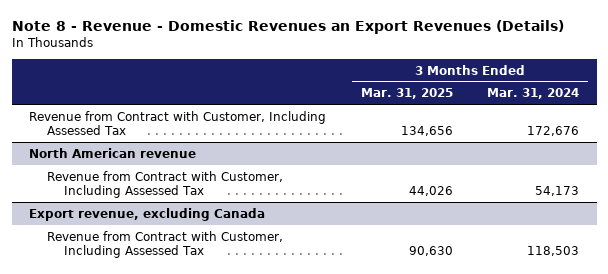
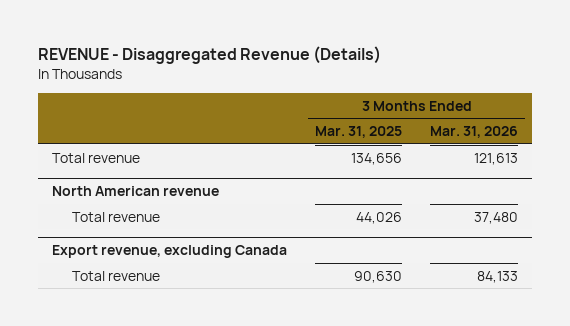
- Note 8 - Revenue - Domestic Revenues an Export Revenues (Details)
+ REVENUE - Disaggregated Revenue (Details)
- | 3 Months Ended Mar. 31, 2025 | 3 Months Ended Mar. 31, 2024
+ | 3 Months Ended Mar. 31, 2025 | 3 Months Ended Mar. 31, 2026
- Revenue from Contract with Customer, Including Assessed Tax | 134,656 | 172,676
+ Total revenue | 134,656 | 121,613
@ North American revenue
- Revenue from Contract with Customer, Including Assessed Tax | 44,026 | 54,173
+ Total revenue | 44,026 | 37,480
@ Export revenue, excluding Canada
- Revenue from Contract with Customer, Including Assessed Tax | 90,630 | 118,503
+ Total revenue | 90,630 | 84,133

